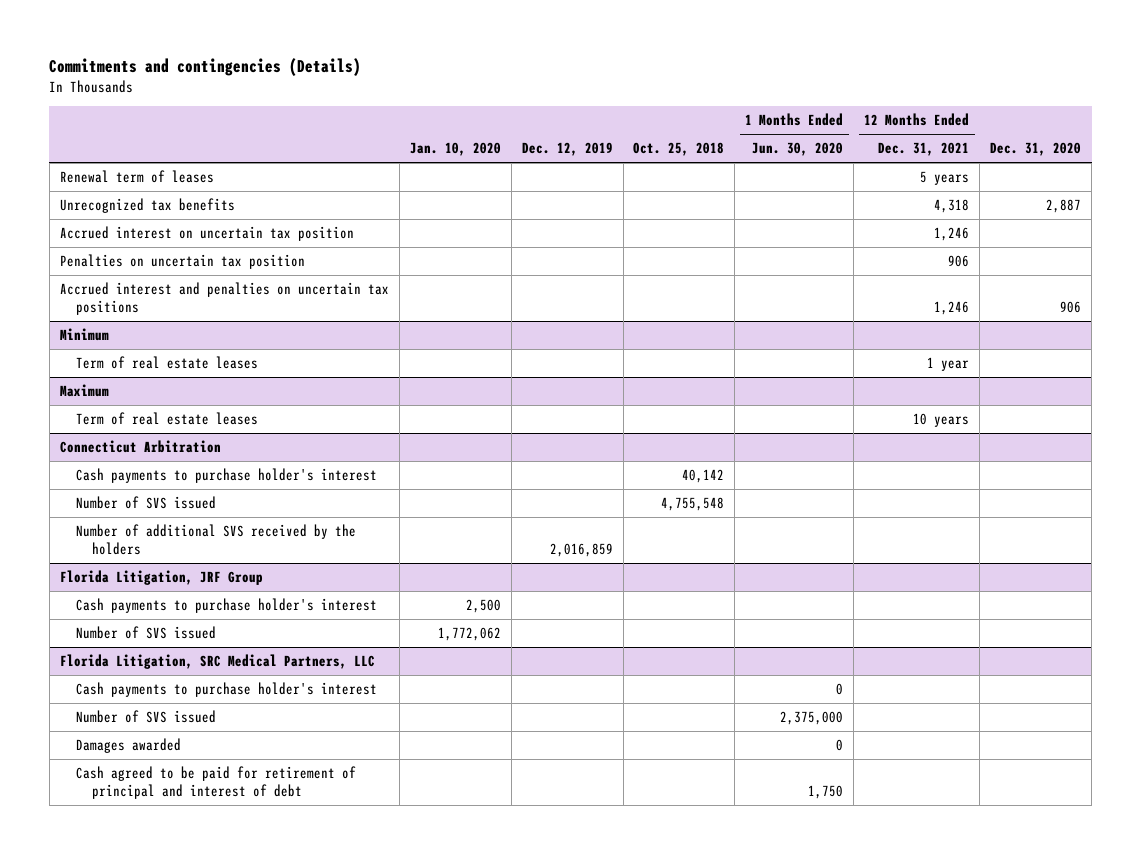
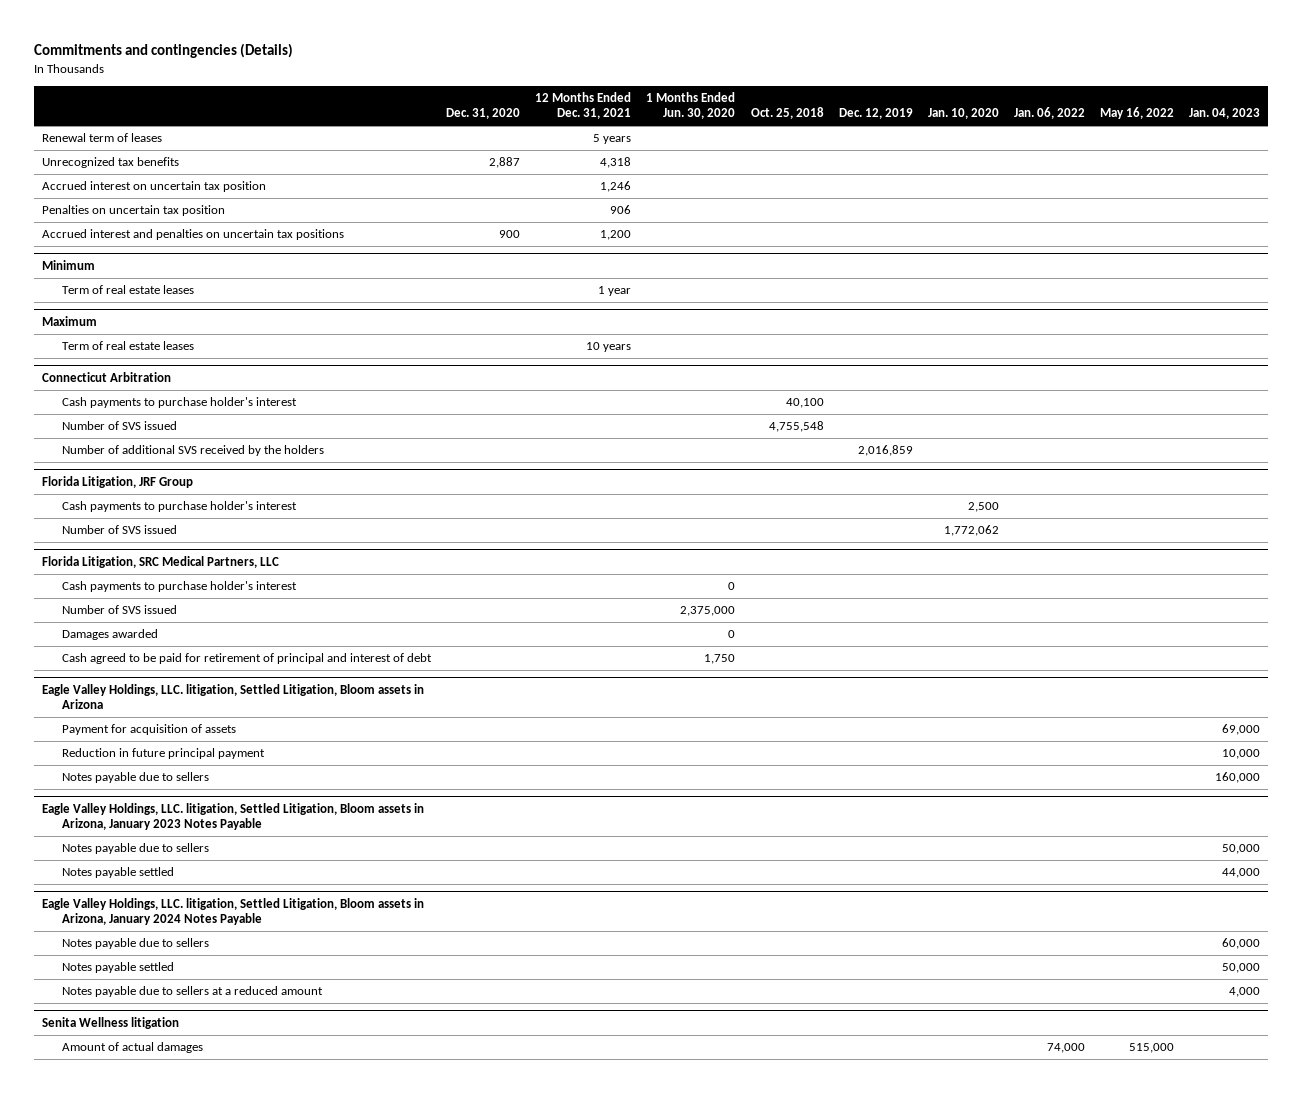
- | Jan. 10, 2020 | Dec. 12, 2019 | Oct. 25, 2018 | 1 Months Ended Jun. 30, 2020 | 12 Months Ended Dec. 31, 2021 | Dec. 31, 2020
+ | Dec. 31, 2020 | 12 Months Ended Dec. 31, 2021 | 1 Months Ended Jun. 30, 2020 | Oct. 25, 2018 | Dec. 12, 2019 | Jan. 10, 2020 | Jan. 06, 2022 | May 16, 2022 | Jan. 04, 2023
- Accrued interest and penalties on uncertain tax positions | | | | | 1,246 | 906
+ Accrued interest and penalties on uncertain tax positions | 900 | 1,200 | | | | | | |
@ Connecticut Arbitration
- Cash payments to purchase holder's interest | | | 40,142 | | |
+ Cash payments to purchase holder's interest | | | | 40,100 | | | | |
+ Eagle Valley Holdings, LLC. litigation, Settled Litigation, Bloom assets in Arizona
+ Payment for acquisition of assets | | | | | | | | | 69,000
+ Reduction in future principal payment | | | | | | | | | 10,000
+ Notes payable due to sellers | | | | | | | | | 160,000
+ Eagle Valley Holdings, LLC. litigation, Settled Litigation, Bloom assets in Arizona, January 2023 Notes Payable
+ Notes payable due to sellers | | | | | | | | | 50,000
+ Notes payable settled | | | | | | | | | 44,000
+ Eagle Valley Holdings, LLC. litigation, Settled Litigation, Bloom assets in Arizona, January 2024 Notes Payable
+ Notes payable due to sellers | | | | | | | | | 60,000
+ Notes payable settled | | | | | | | | | 50,000
+ Notes payable due to sellers at a reduced amount | | | | | | | | | 4,000
+ Senita Wellness litigation
+ Amount of actual damages | | | | | | | 74,000 | 515,000 |

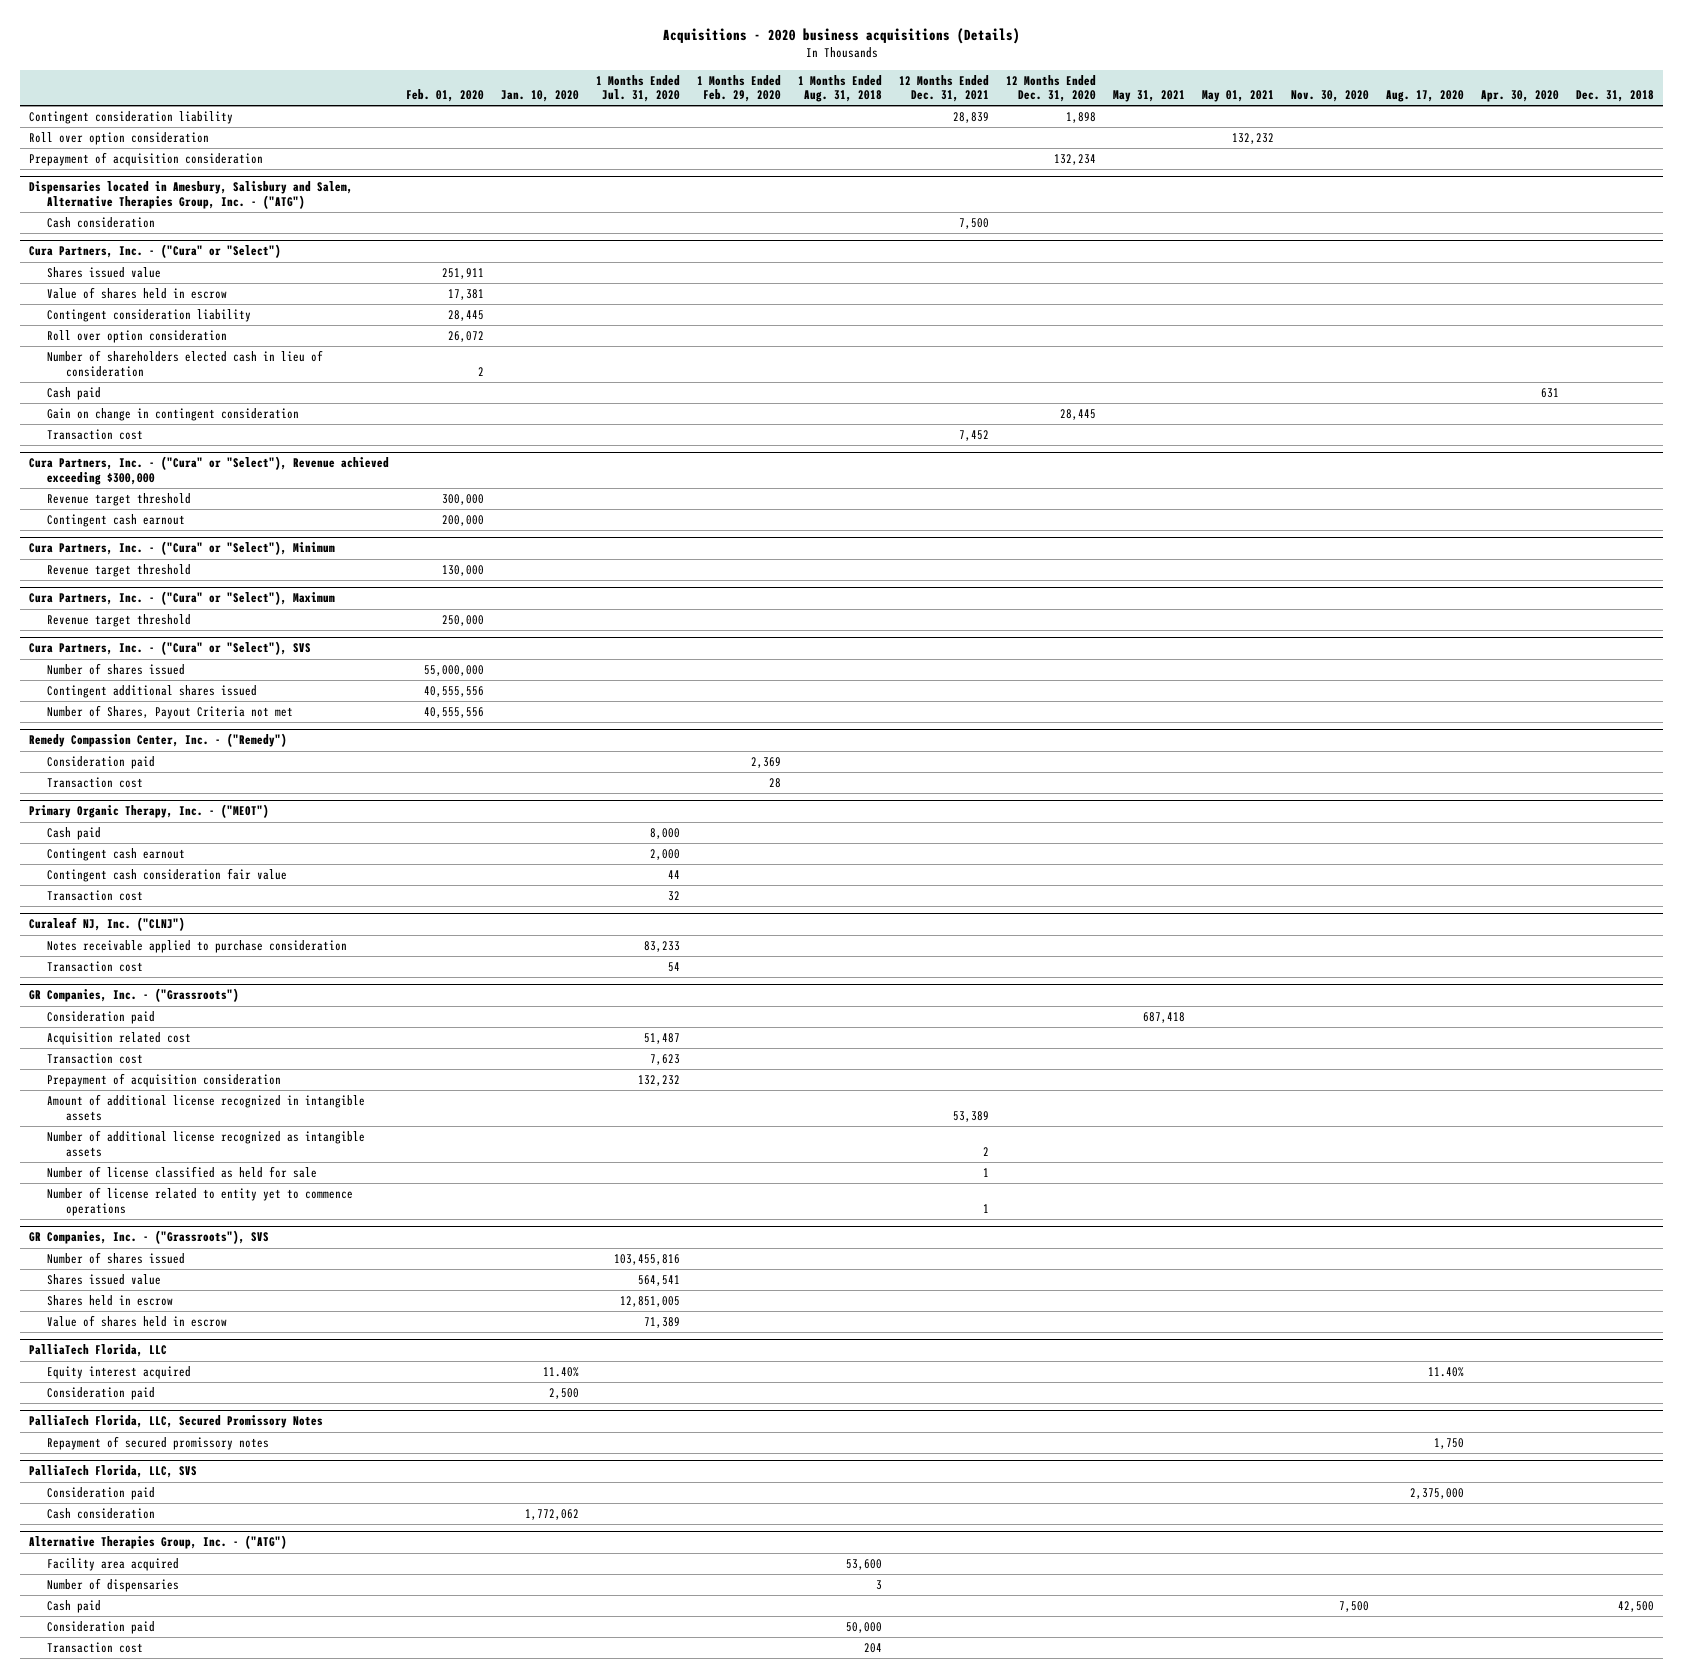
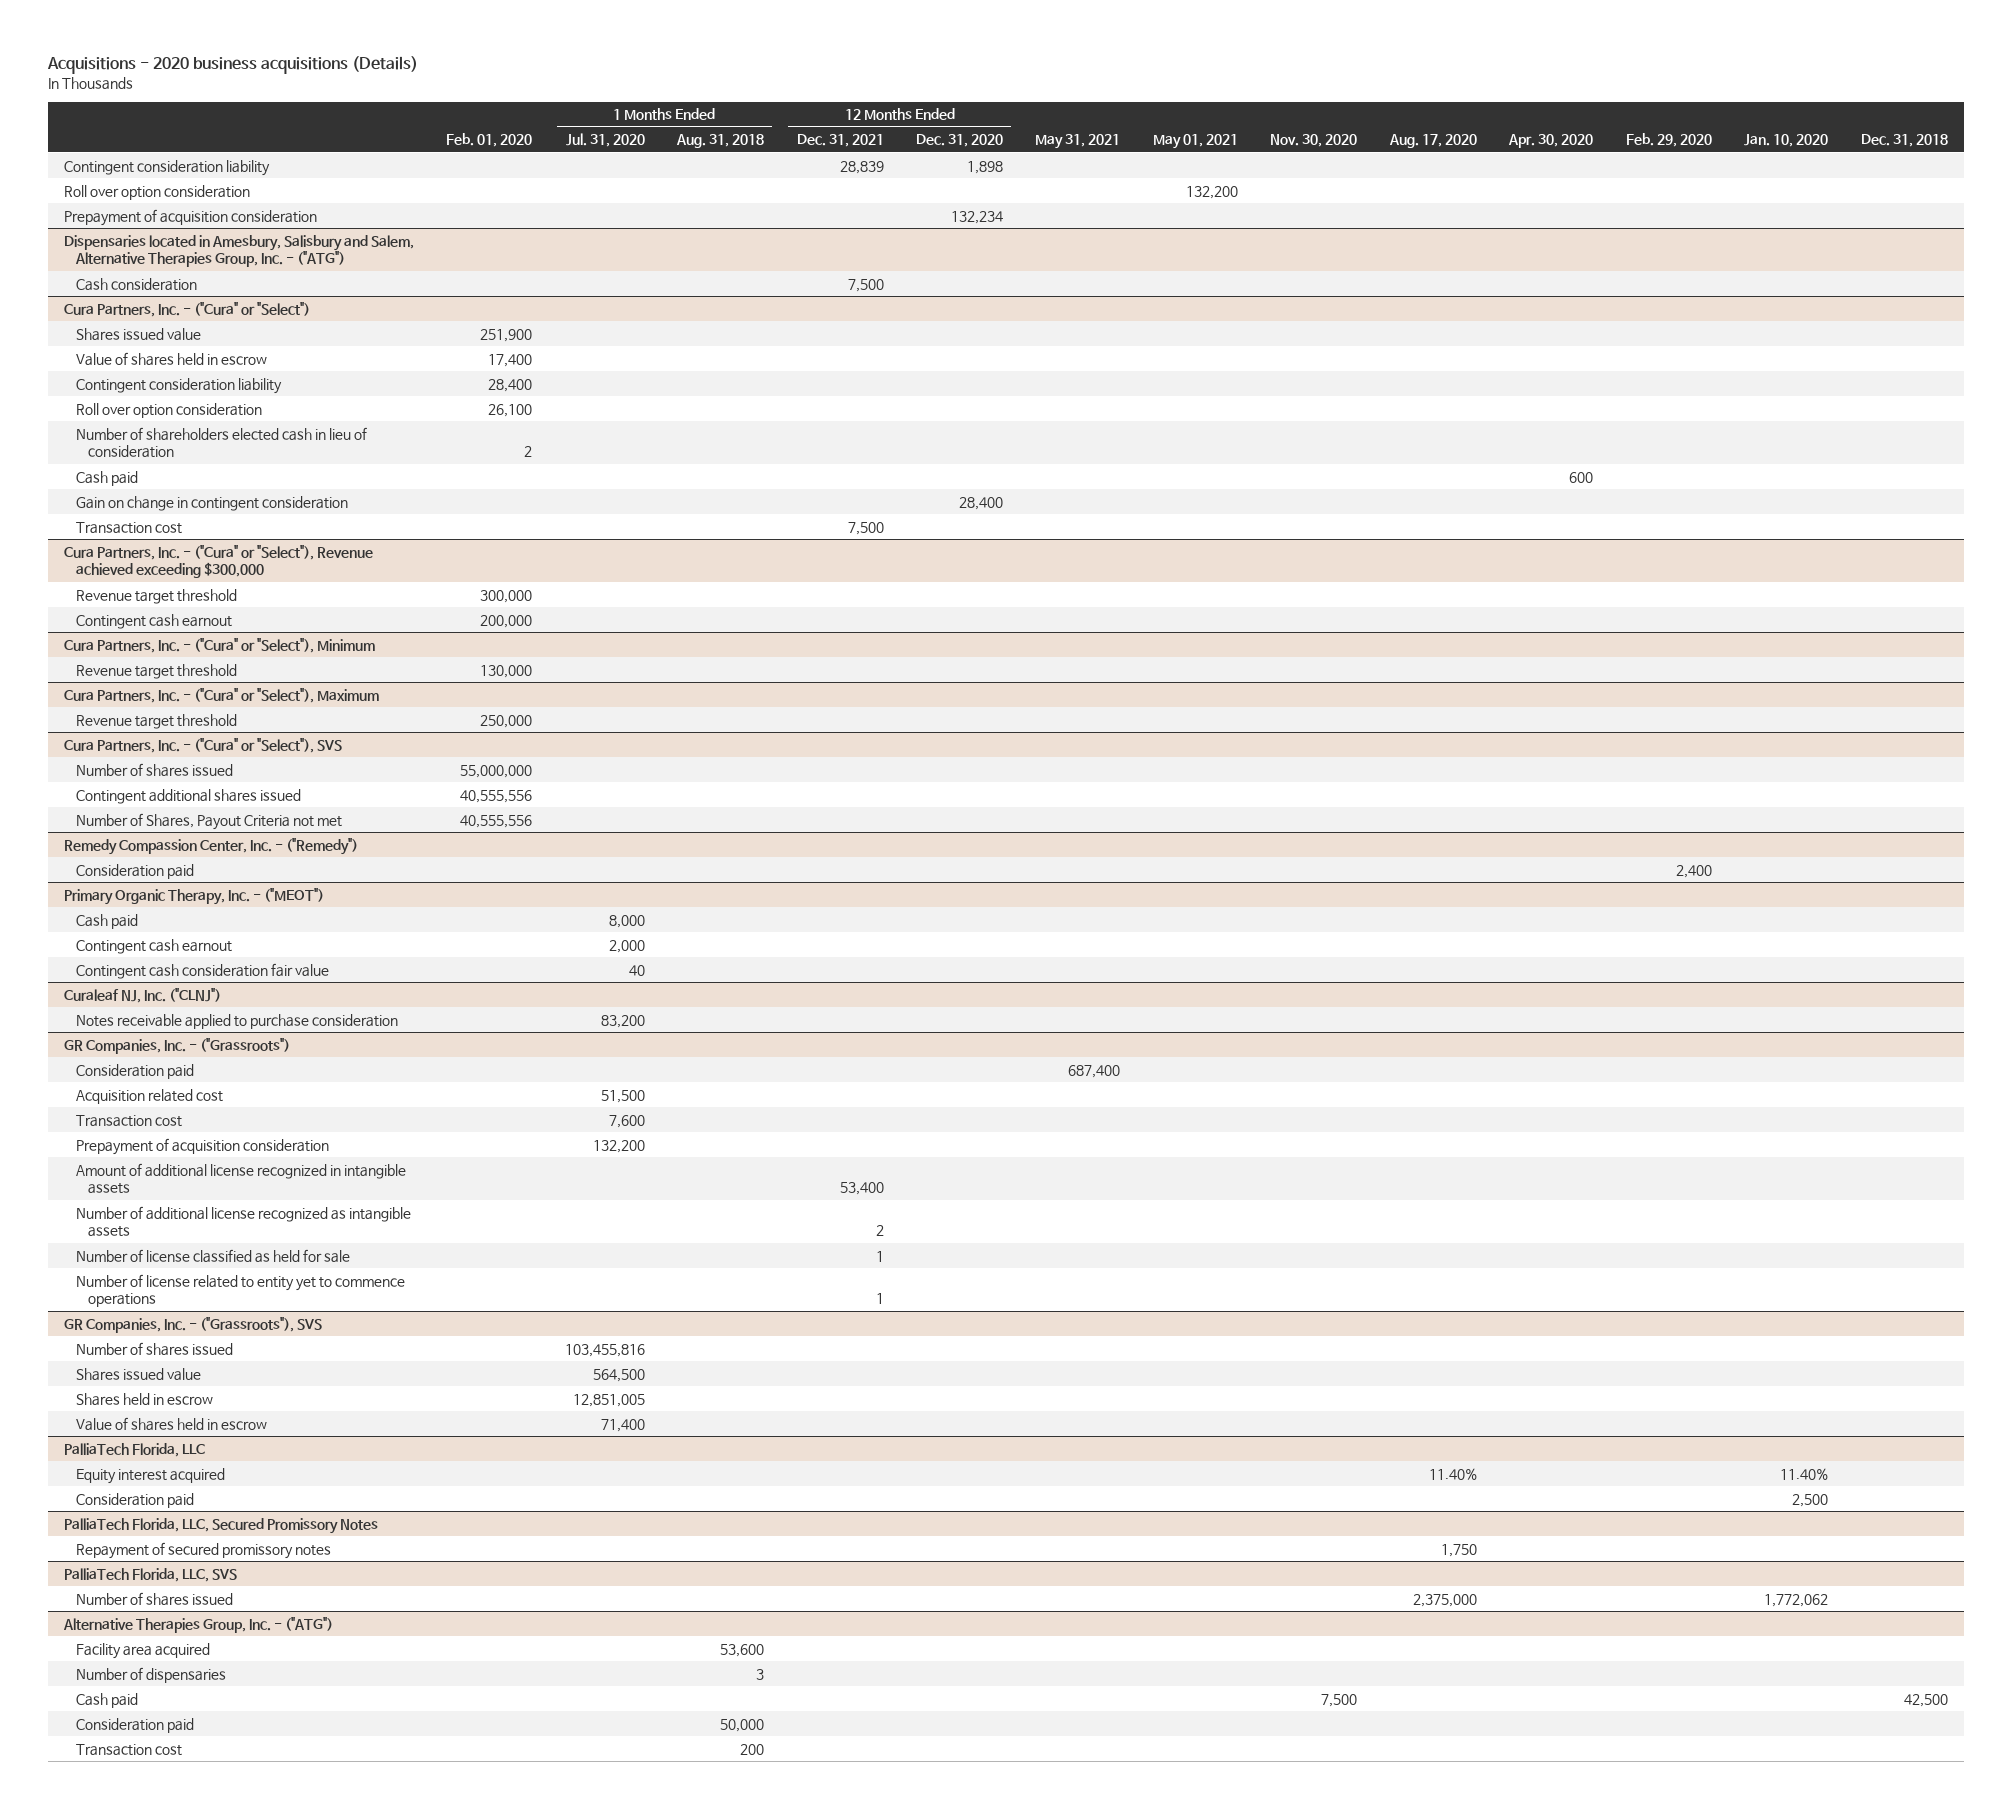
- | Feb. 01, 2020 | Jan. 10, 2020 | 1 Months Ended Jul. 31, 2020 | 1 Months Ended Feb. 29, 2020 | 1 Months Ended Aug. 31, 2018 | 12 Months Ended Dec. 31, 2021 | 12 Months Ended Dec. 31, 2020 | May 31, 2021 | May 01, 2021 | Nov. 30, 2020 | Aug. 17, 2020 | Apr. 30, 2020 | Dec. 31, 2018
+ | Feb. 01, 2020 | 1 Months Ended Jul. 31, 2020 | 1 Months Ended Aug. 31, 2018 | 12 Months Ended Dec. 31, 2021 | 12 Months Ended Dec. 31, 2020 | May 31, 2021 | May 01, 2021 | Nov. 30, 2020 | Aug. 17, 2020 | Apr. 30, 2020 | Feb. 29, 2020 | Jan. 10, 2020 | Dec. 31, 2018
- Roll over option consideration | | | | | | | | | 132,232 | | | |
+ Roll over option consideration | | | | | | | 132,200 | | | | | |
@ Cura Partners, Inc. - ("Cura" or "Select")
- Shares issued value | 251,911 | | | | | | | | | | | |
- Value of shares held in escrow | 17,381 | | | | | | | | | | | |
- Contingent consideration liability | 28,445 | | | | | | | | | | | |
- Roll over option consideration | 26,072 | | | | | | | | | | | |
+ Shares issued value | 251,900 | | | | | | | | | | | |
+ Value of shares held in escrow | 17,400 | | | | | | | | | | | |
+ Contingent consideration liability | 28,400 | | | | | | | | | | | |
+ Roll over option consideration | 26,100 | | | | | | | | | | | |
- Cash paid | | | | | | | | | | | | 631 |
- Gain on change in contingent consideration | | | | | | | 28,445 | | | | | |
- Transaction cost | | | | | | 7,452 | | | | | | |
+ Cash paid | | | | | | | | | | 600 | | |
+ Gain on change in contingent consideration | | | | | 28,400 | | | | | | | |
+ Transaction cost | | | | 7,500 | | | | | | | | |
@ Remedy Compassion Center, Inc. - ("Remedy")
- Transaction cost | | | | 28 | | | | | | | | |
@ Primary Organic Therapy, Inc. - ("MEOT")
- Contingent cash consideration fair value | | | 44 | | | | | | | | | |
- Transaction cost | | | 32 | | | | | | | | | |
+ Contingent cash consideration fair value | | 40 | | | | | | | | | | |
@ Curaleaf NJ, Inc. ("CLNJ")
- Notes receivable applied to purchase consideration | | | 83,233 | | | | | | | | | |
- Transaction cost | | | 54 | | | | | | | | | |
+ Notes receivable applied to purchase consideration | | 83,200 | | | | | | | | | | |
@ GR Companies, Inc. - ("Grassroots")
- Consideration paid | | | | | | | | 687,418 | | | | |
- Acquisition related cost | | | 51,487 | | | | | | | | | |
- Transaction cost | | | 7,623 | | | | | | | | | |
- Prepayment of acquisition consideration | | | 132,232 | | | | | | | | | |
- Amount of additional license recognized in intangible assets | | | | | | 53,389 | | | | | | |
+ Consideration paid | | | | | | 687,400 | | | | | | |
+ Acquisition related cost | | 51,500 | | | | | | | | | | |
+ Transaction cost | | 7,600 | | | | | | | | | | |
+ Prepayment of acquisition consideration | | 132,200 | | | | | | | | | | |
+ Amount of additional license recognized in intangible assets | | | | 53,400 | | | | | | | | |
@ GR Companies, Inc. - ("Grassroots"), SVS
- Shares issued value | | | 564,541 | | | | | | | | | |
+ Shares issued value | | 564,500 | | | | | | | | | | |
- Value of shares held in escrow | | | 71,389 | | | | | | | | | |
+ Value of shares held in escrow | | 71,400 | | | | | | | | | | |
@ PalliaTech Florida, LLC, SVS
- Consideration paid | | | | | | | | | | | 2,375,000 | |
- Cash consideration | | 1,772,062 | | | | | | | | | | |
+ Number of shares issued | | | | | | | | | 2,375,000 | | | 1,772,062 |
@ Alternative Therapies Group, Inc. - ("ATG")
- Transaction cost | | | | | 204 | | | | | | | |
+ Transaction cost | | | 200 | | | | | | | | | |

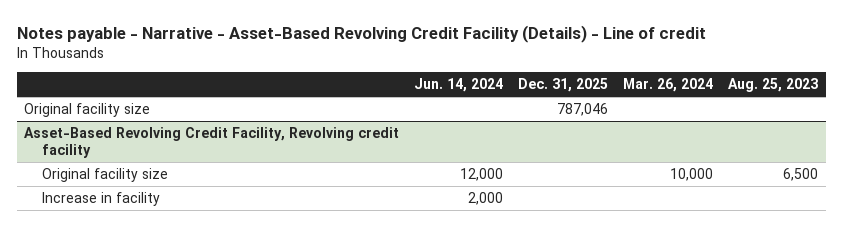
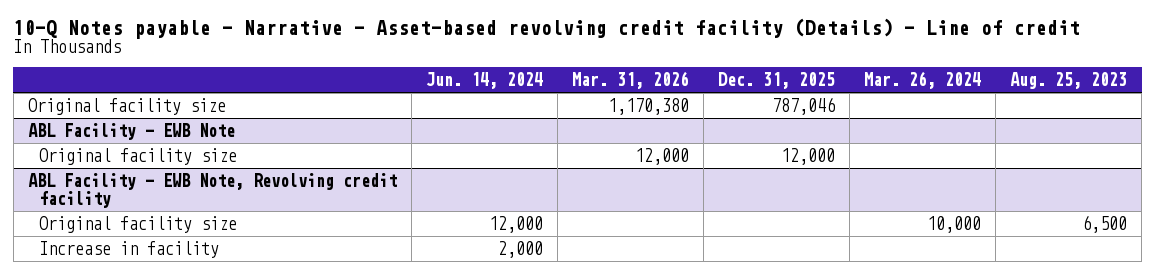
- Notes payable - Narrative - Asset-Based Revolving Credit Facility (Details) - Line of credit
+ 10-Q Notes payable - Narrative - Asset-based revolving credit facility (Details) - Line of credit
- | Jun. 14, 2024 | Dec. 31, 2025 | Mar. 26, 2024 | Aug. 25, 2023
+ | Jun. 14, 2024 | Mar. 31, 2026 | Dec. 31, 2025 | Mar. 26, 2024 | Aug. 25, 2023
- Asset-Based Revolving Credit Facility, Revolving credit facility
+ ABL Facility - EWB Note
+ Original facility size | | 12,000 | 12,000 | |
+ ABL Facility - EWB Note, Revolving credit facility

